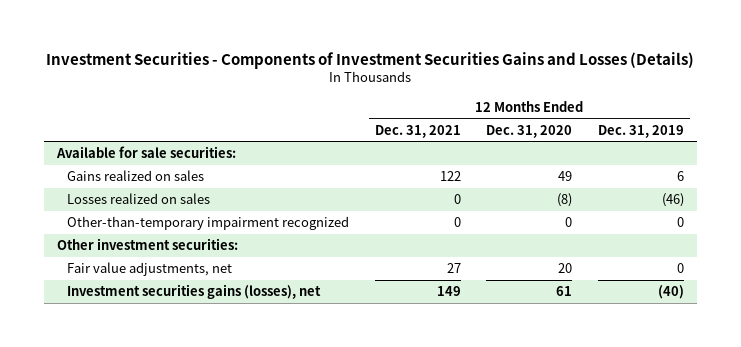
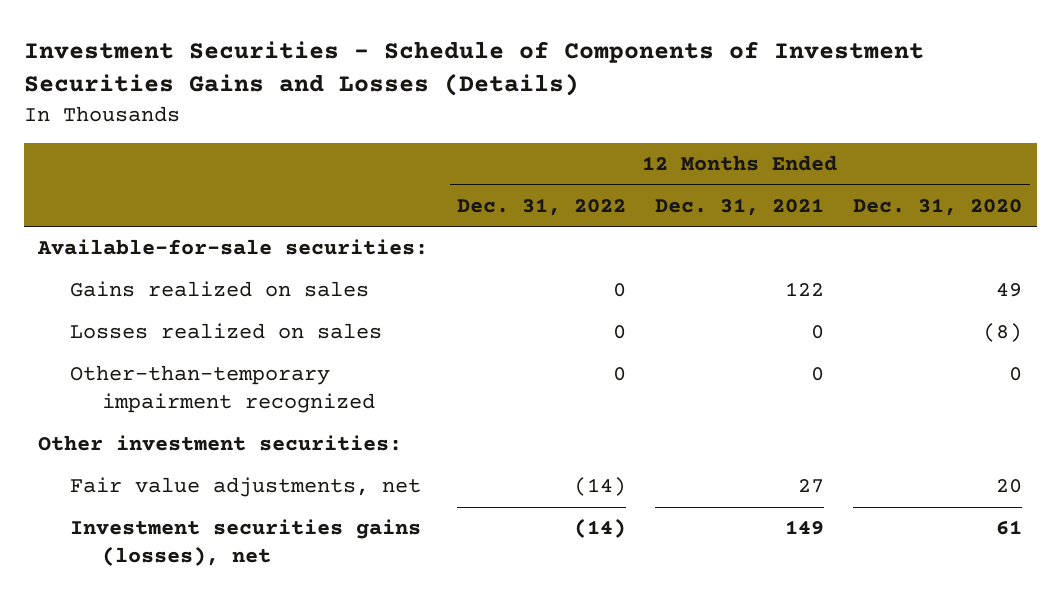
- Investment Securities - Components of Investment Securities Gains and Losses (Details)
+ Investment Securities - Schedule of Components of Investment Securities Gains and Losses (Details)
- | 12 Months Ended Dec. 31, 2021 | 12 Months Ended Dec. 31, 2020 | 12 Months Ended Dec. 31, 2019
+ | 12 Months Ended Dec. 31, 2022 | 12 Months Ended Dec. 31, 2021 | 12 Months Ended Dec. 31, 2020
- Available for sale securities:
+ Available-for-sale securities:

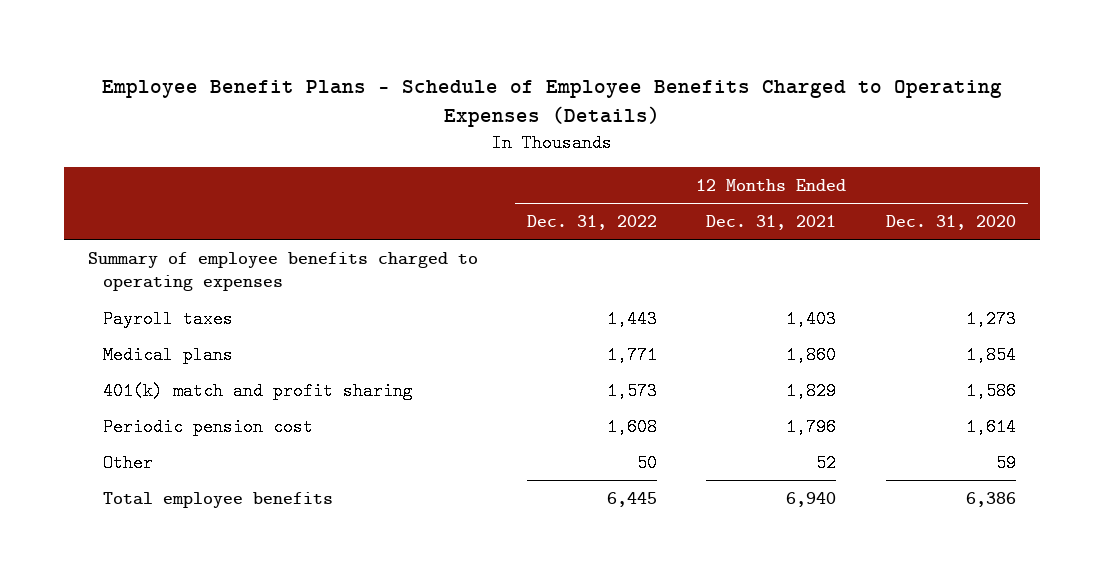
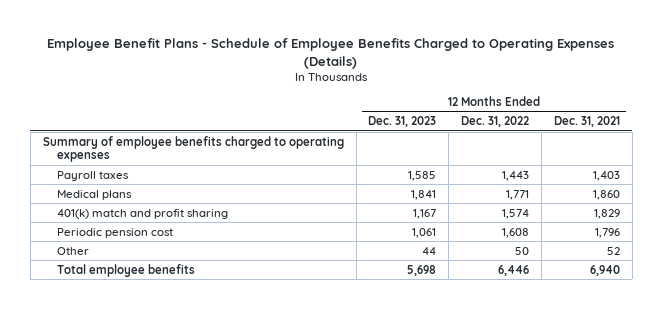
- | 12 Months Ended Dec. 31, 2022 | 12 Months Ended Dec. 31, 2021 | 12 Months Ended Dec. 31, 2020
+ | 12 Months Ended Dec. 31, 2023 | 12 Months Ended Dec. 31, 2022 | 12 Months Ended Dec. 31, 2021
- 401(k) match and profit sharing | 1,573 | 1,829 | 1,586
+ 401(k) match and profit sharing | 1,167 | 1,574 | 1,829
- Total employee benefits | 6,445 | 6,940 | 6,386
+ Total employee benefits | 5,698 | 6,446 | 6,940

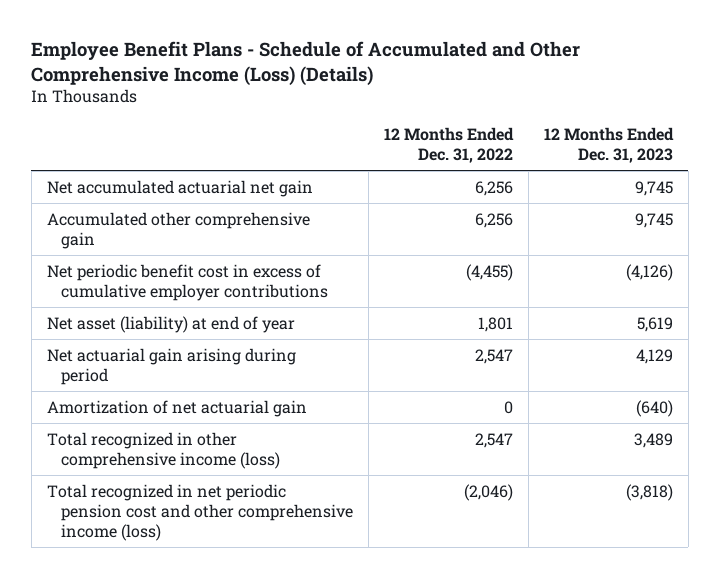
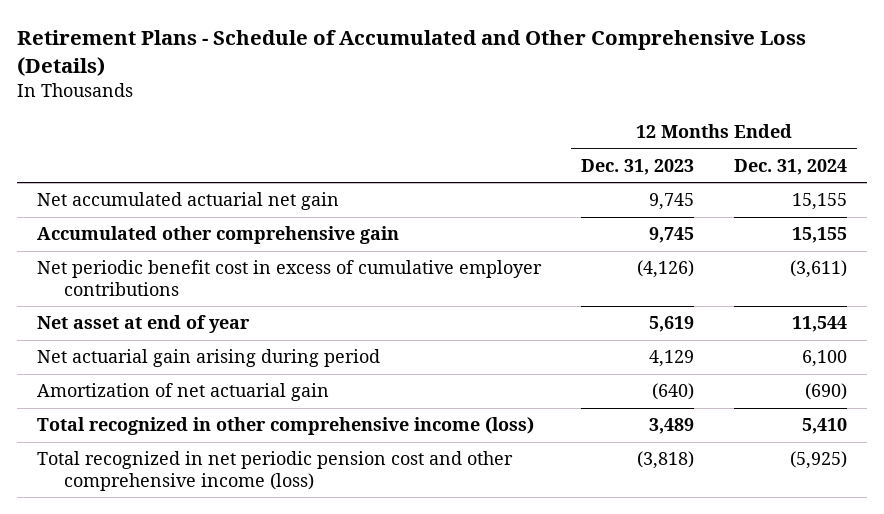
- Employee Benefit Plans - Schedule of Accumulated and Other Comprehensive Income (Loss) (Details)
+ Retirement Plans - Schedule of Accumulated and Other Comprehensive Loss (Details)
- | 12 Months Ended Dec. 31, 2022 | 12 Months Ended Dec. 31, 2023
+ | 12 Months Ended Dec. 31, 2023 | 12 Months Ended Dec. 31, 2024
- Net asset (liability) at end of year | 1,801 | 5,619
+ Net asset at end of year | 5,619 | 11,544

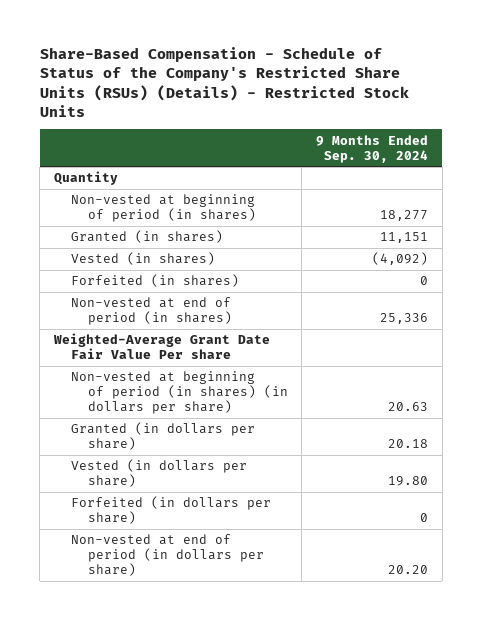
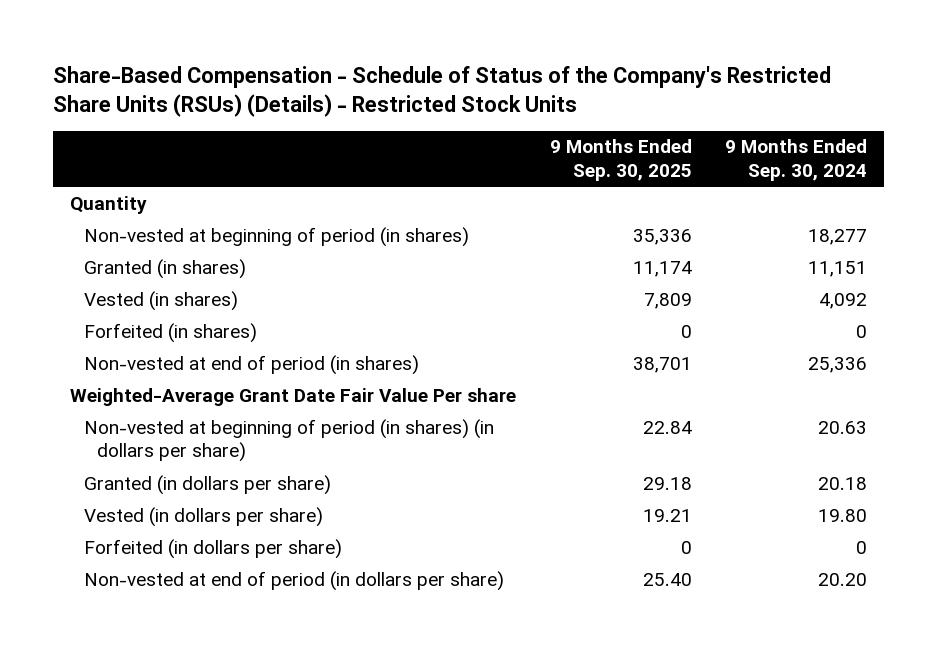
- | 9 Months Ended Sep. 30, 2024
+ | 9 Months Ended Sep. 30, 2025 | 9 Months Ended Sep. 30, 2024
- Vested (in shares) | (4,092)
+ Vested (in shares) | 7,809 | 4,092

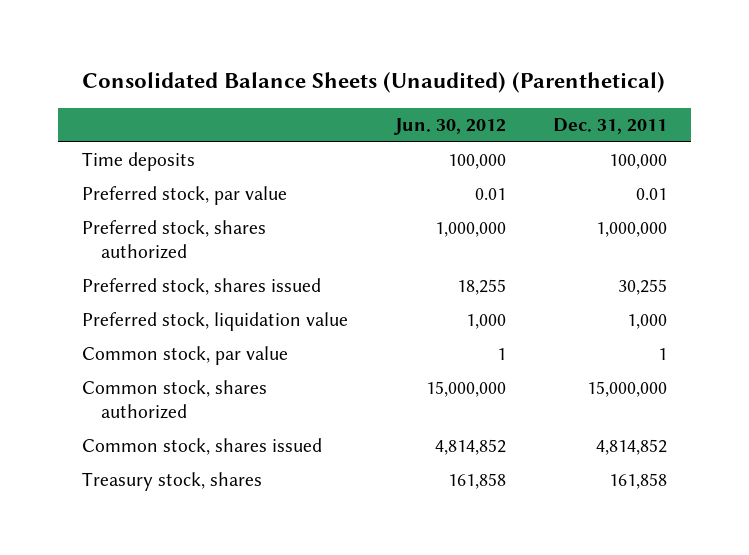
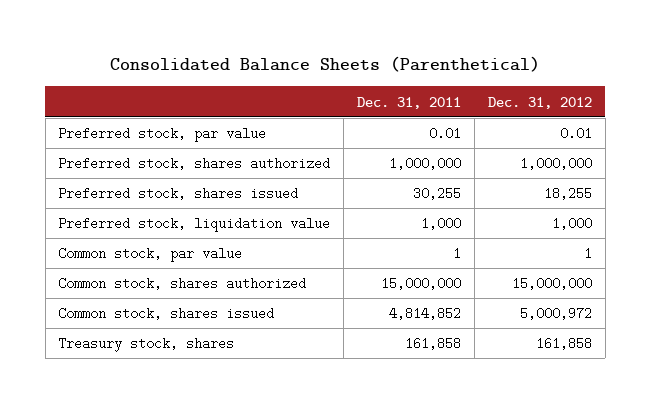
- Consolidated Balance Sheets (Unaudited) (Parenthetical)
+ Consolidated Balance Sheets (Parenthetical)
- | Jun. 30, 2012 | Dec. 31, 2011
+ | Dec. 31, 2011 | Dec. 31, 2012
- Time deposits | 100,000 | 100,000

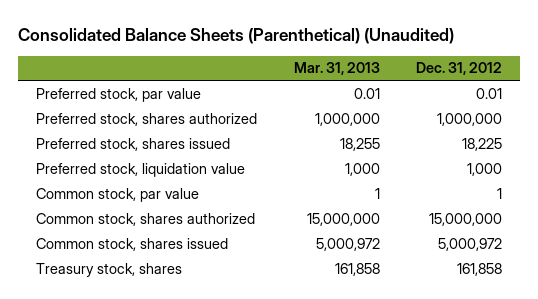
- Consolidated Balance Sheets (Parenthetical)
+ Consolidated Balance Sheets (Parenthetical) (Unaudited)
- | Dec. 31, 2011 | Dec. 31, 2012
+ | Mar. 31, 2013 | Dec. 31, 2012
- Preferred stock, shares issued | 30,255 | 18,255
+ Preferred stock, shares issued | 18,255 | 18,225

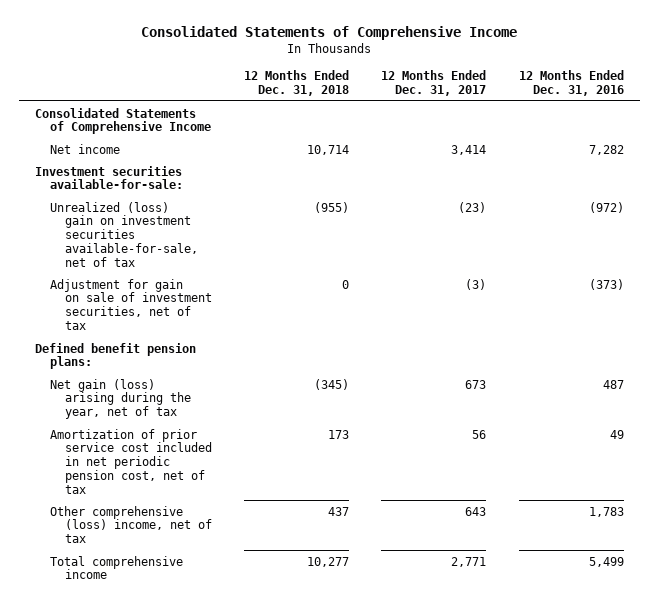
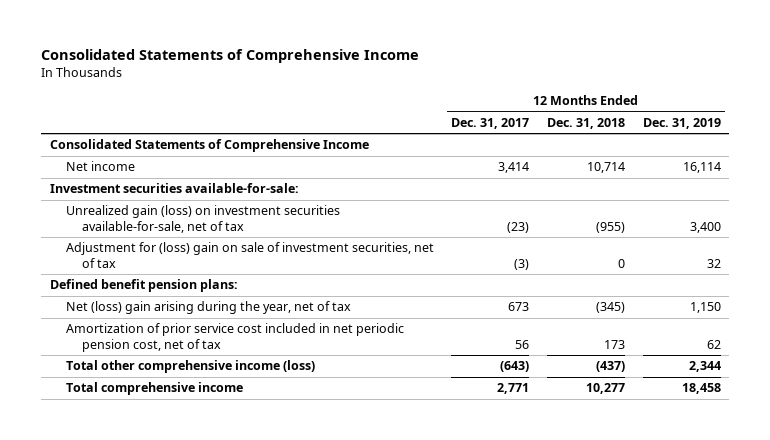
- | 12 Months Ended Dec. 31, 2018 | 12 Months Ended Dec. 31, 2017 | 12 Months Ended Dec. 31, 2016
+ | 12 Months Ended Dec. 31, 2017 | 12 Months Ended Dec. 31, 2018 | 12 Months Ended Dec. 31, 2019
- Unrealized (loss) gain on investment securities available-for-sale, net of tax | (955) | (23) | (972)
- Adjustment for gain on sale of investment securities, net of tax | 0 | (3) | (373)
+ Unrealized gain (loss) on investment securities available-for-sale, net of tax | (23) | (955) | 3,400
+ Adjustment for (loss) gain on sale of investment securities, net of tax | (3) | 0 | 32
- Net gain (loss) arising during the year, net of tax | (345) | 673 | 487
+ Net (loss) gain arising during the year, net of tax | 673 | (345) | 1,150
- Other comprehensive (loss) income, net of tax | 437 | 643 | 1,783
+ Total other comprehensive income (loss) | (643) | (437) | 2,344

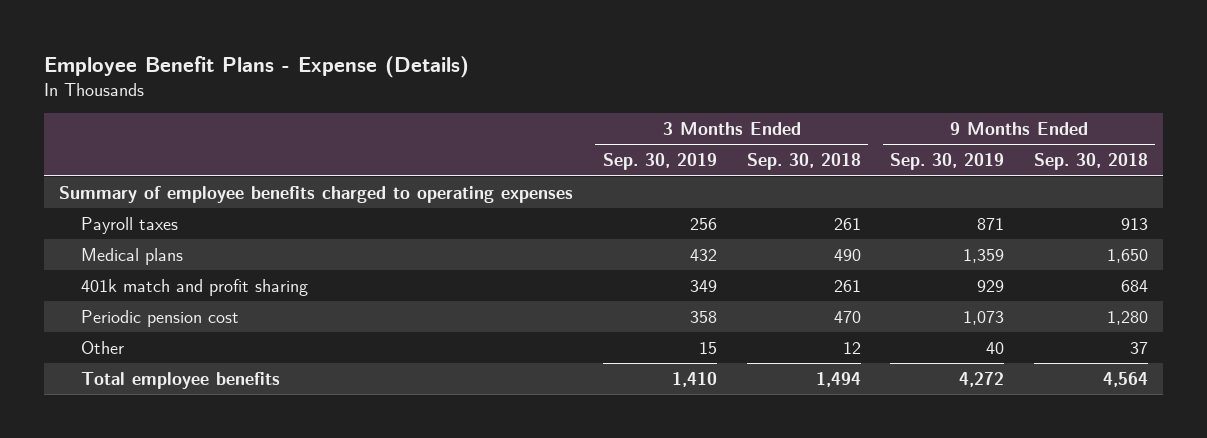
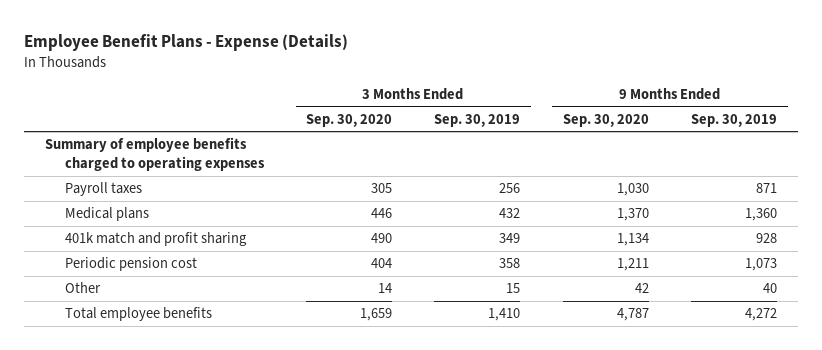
- | 3 Months Ended Sep. 30, 2019 | 3 Months Ended Sep. 30, 2018 | 9 Months Ended Sep. 30, 2019 | 9 Months Ended Sep. 30, 2018
+ | 3 Months Ended Sep. 30, 2020 | 3 Months Ended Sep. 30, 2019 | 9 Months Ended Sep. 30, 2020 | 9 Months Ended Sep. 30, 2019
- Medical plans | 432 | 490 | 1,359 | 1,650
- 401k match and profit sharing | 349 | 261 | 929 | 684
+ Medical plans | 446 | 432 | 1,370 | 1,360
+ 401k match and profit sharing | 490 | 349 | 1,134 | 928

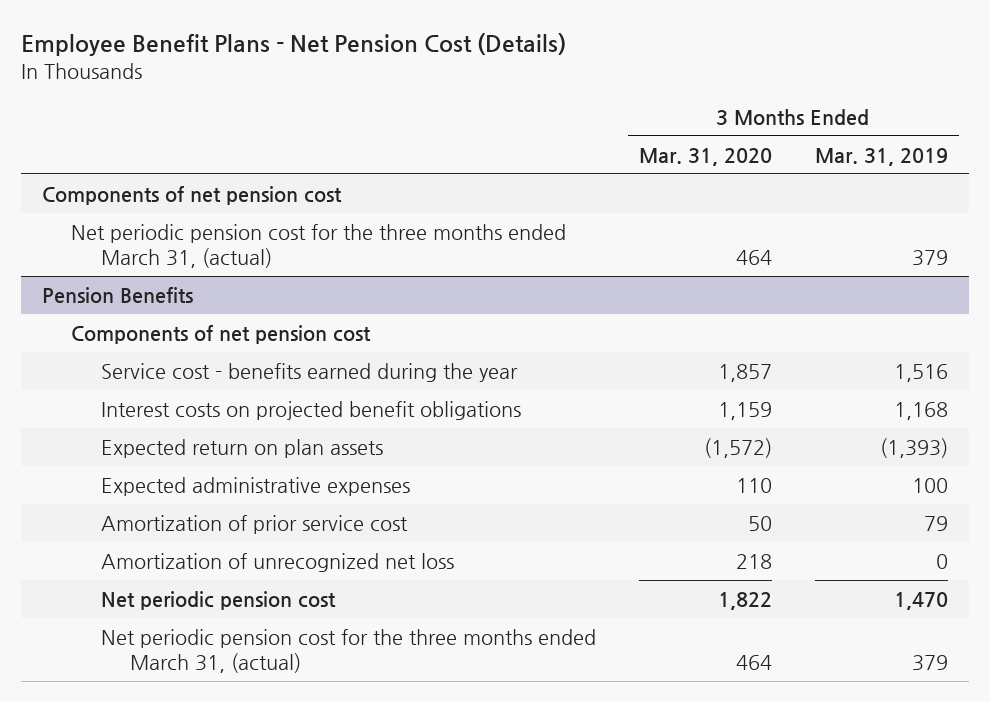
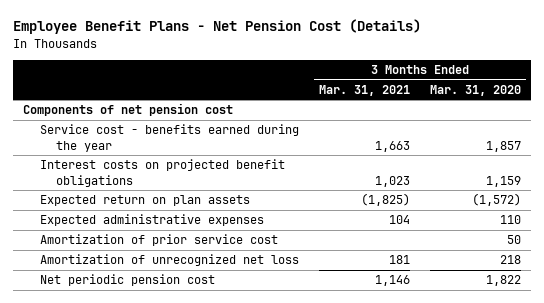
- | 3 Months Ended Mar. 31, 2020 | 3 Months Ended Mar. 31, 2019
+ | 3 Months Ended Mar. 31, 2021 | 3 Months Ended Mar. 31, 2020
- Net periodic pension cost for the three months ended March 31, (actual) | 464 | 379
- Pension Benefits
- Components of net pension cost
- Net periodic pension cost for the three months ended March 31, (actual) | 464 | 379

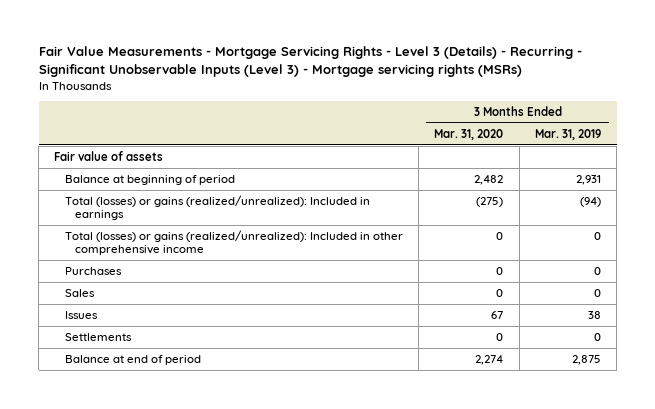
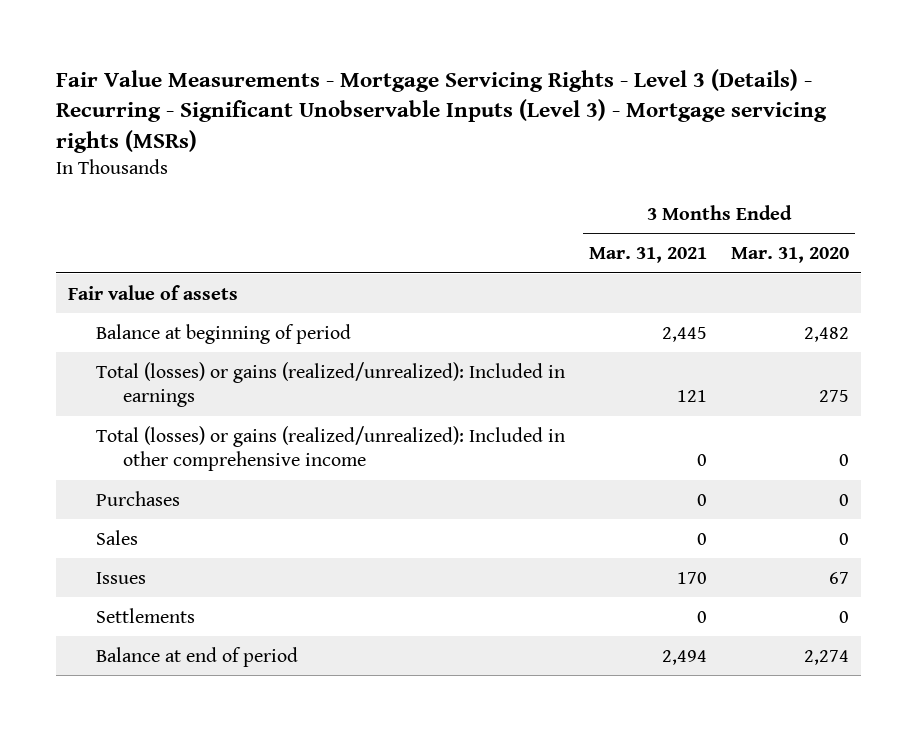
- | 3 Months Ended Mar. 31, 2020 | 3 Months Ended Mar. 31, 2019
+ | 3 Months Ended Mar. 31, 2021 | 3 Months Ended Mar. 31, 2020
- Total (losses) or gains (realized/unrealized): Included in earnings | (275) | (94)
+ Total (losses) or gains (realized/unrealized): Included in earnings | 121 | 275

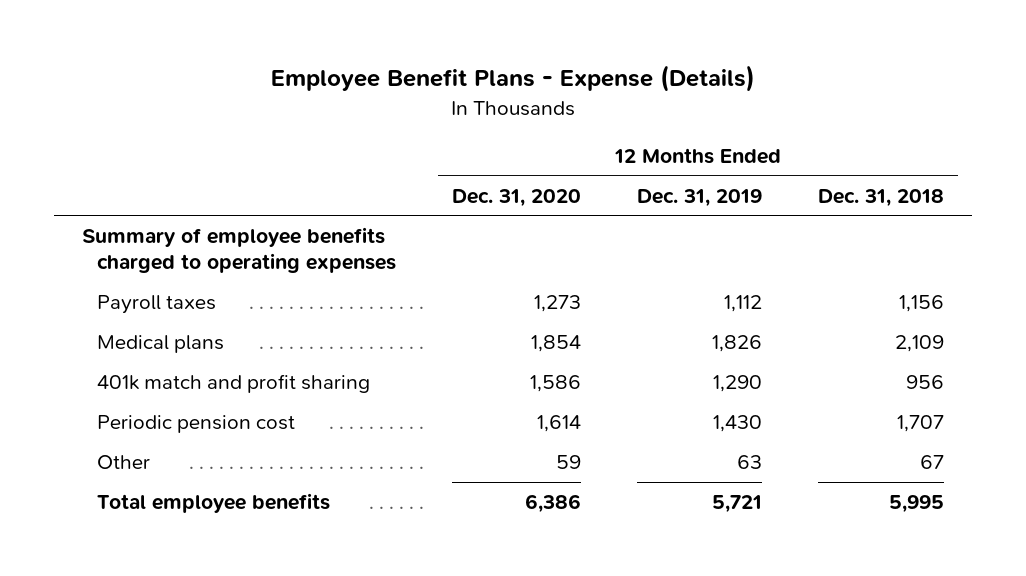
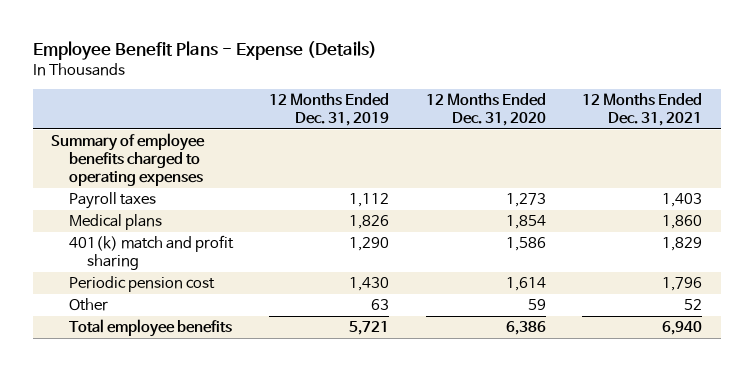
- | 12 Months Ended Dec. 31, 2020 | 12 Months Ended Dec. 31, 2019 | 12 Months Ended Dec. 31, 2018
+ | 12 Months Ended Dec. 31, 2019 | 12 Months Ended Dec. 31, 2020 | 12 Months Ended Dec. 31, 2021
- 401k match and profit sharing | 1,586 | 1,290 | 956
+ 401(k) match and profit sharing | 1,290 | 1,586 | 1,829

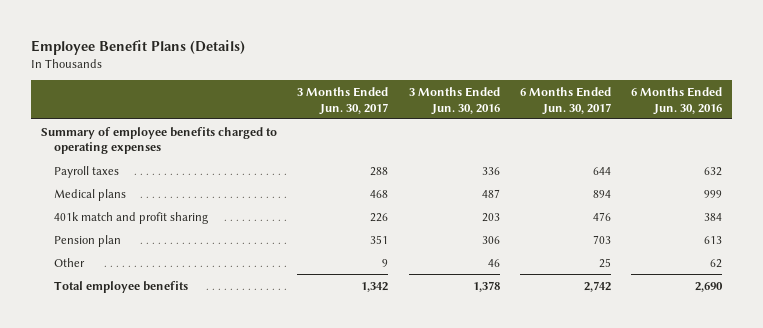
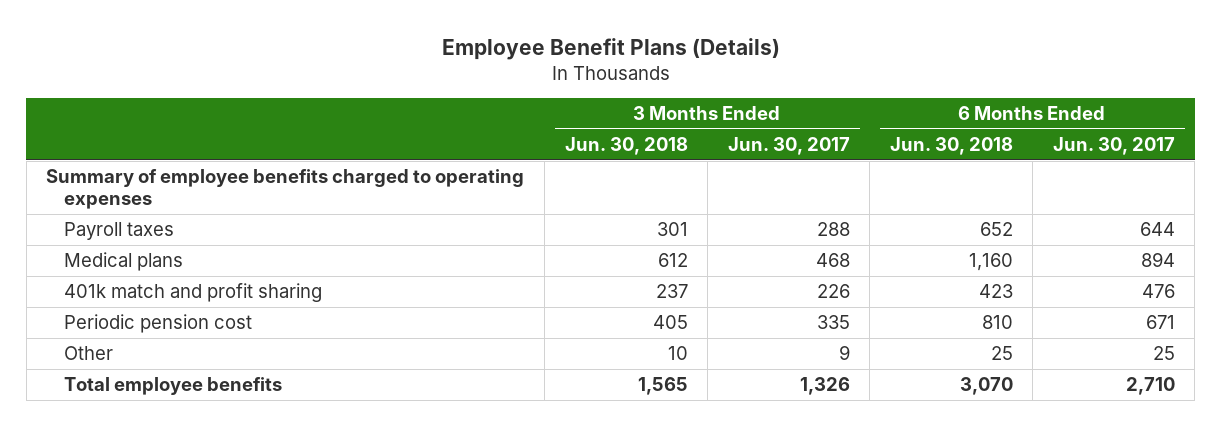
- | 3 Months Ended Jun. 30, 2017 | 3 Months Ended Jun. 30, 2016 | 6 Months Ended Jun. 30, 2017 | 6 Months Ended Jun. 30, 2016
+ | 3 Months Ended Jun. 30, 2018 | 3 Months Ended Jun. 30, 2017 | 6 Months Ended Jun. 30, 2018 | 6 Months Ended Jun. 30, 2017
- Pension plan | 351 | 306 | 703 | 613
+ Periodic pension cost | 405 | 335 | 810 | 671
- Total employee benefits | 1,342 | 1,378 | 2,742 | 2,690
+ Total employee benefits | 1,565 | 1,326 | 3,070 | 2,710

